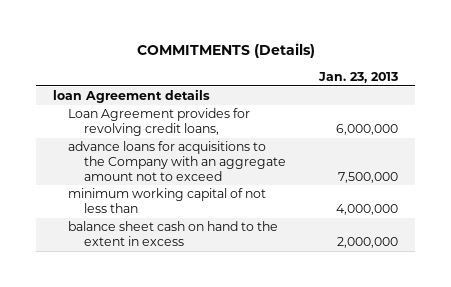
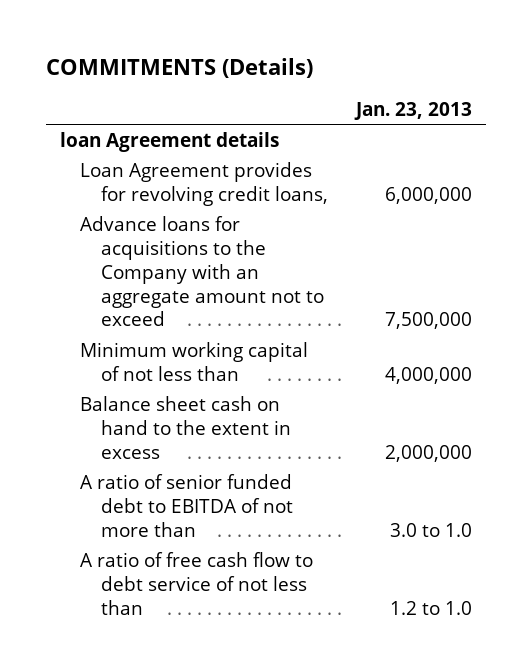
- advance loans for acquisitions to the Company with an aggregate amount not to exceed | 7,500,000
- minimum working capital of not less than | 4,000,000
- balance sheet cash on hand to the extent in excess | 2,000,000
+ Advance loans for acquisitions to the Company with an aggregate amount not to exceed | 7,500,000
+ Minimum working capital of not less than | 4,000,000
+ Balance sheet cash on hand to the extent in excess | 2,000,000
+ A ratio of senior funded debt to EBITDA of not more than | 3.0 to 1.0
+ A ratio of free cash flow to debt service of not less than | 1.2 to 1.0

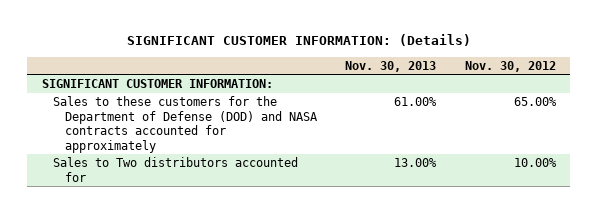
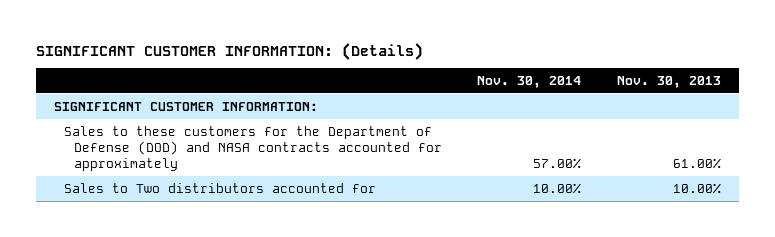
- | Nov. 30, 2013 | Nov. 30, 2012
+ | Nov. 30, 2014 | Nov. 30, 2013
- Sales to Two distributors accounted for | 13.00% | 10.00%
+ Sales to Two distributors accounted for | 10.00% | 10.00%

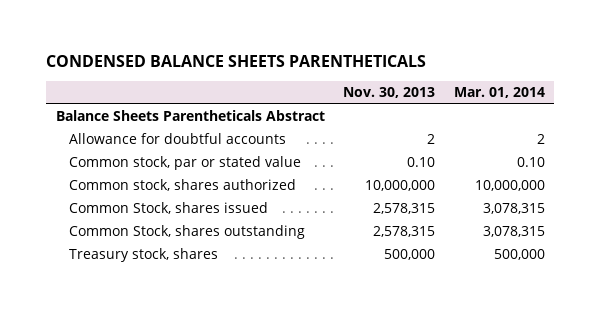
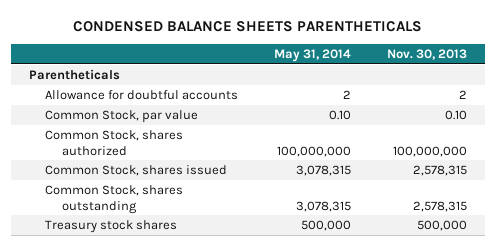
- | Nov. 30, 2013 | Mar. 01, 2014
+ | May 31, 2014 | Nov. 30, 2013
- Balance Sheets Parentheticals Abstract
+ Parentheticals
- Common stock, par or stated value | 0.10 | 0.10
- Common stock, shares authorized | 10,000,000 | 10,000,000
+ Common Stock, par value | 0.10 | 0.10
+ Common Stock, shares authorized | 100,000,000 | 100,000,000
- Treasury stock, shares | 500,000 | 500,000
+ Treasury stock shares | 500,000 | 500,000

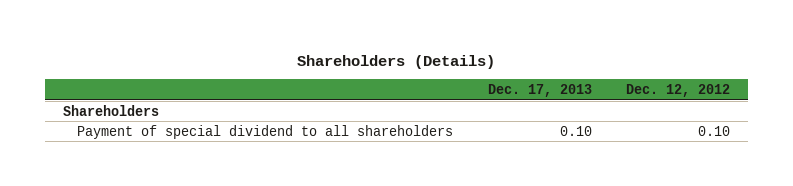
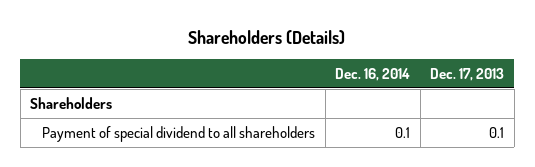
- | Dec. 17, 2013 | Dec. 12, 2012
+ | Dec. 16, 2014 | Dec. 17, 2013
- Payment of special dividend to all shareholders | 0.10 | 0.10
+ Payment of special dividend to all shareholders | 0.1 | 0.1

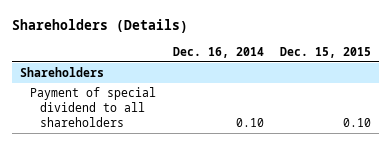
- | Dec. 16, 2014 | Dec. 17, 2013
+ | Dec. 16, 2014 | Dec. 15, 2015
- Payment of special dividend to all shareholders | 0.1 | 0.1
+ Payment of special dividend to all shareholders | 0.10 | 0.10

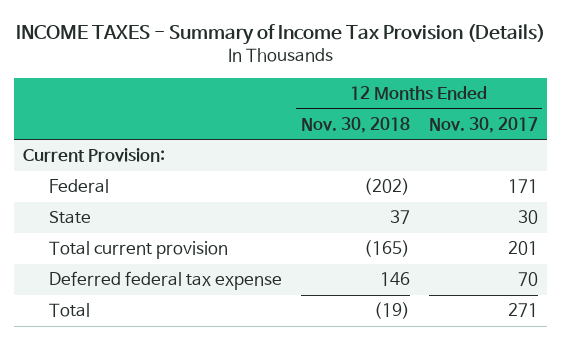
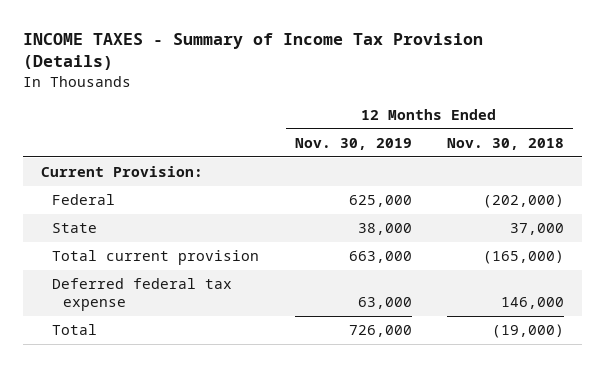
- | 12 Months Ended Nov. 30, 2018 | 12 Months Ended Nov. 30, 2017
+ | 12 Months Ended Nov. 30, 2019 | 12 Months Ended Nov. 30, 2018
- Federal | (202) | 171
- State | 37 | 30
- Total current provision | (165) | 201
- Deferred federal tax expense | 146 | 70
- Total | (19) | 271
+ Federal | 625,000 | (202,000)
+ State | 38,000 | 37,000
+ Total current provision | 663,000 | (165,000)
+ Deferred federal tax expense | 63,000 | 146,000
+ Total | 726,000 | (19,000)

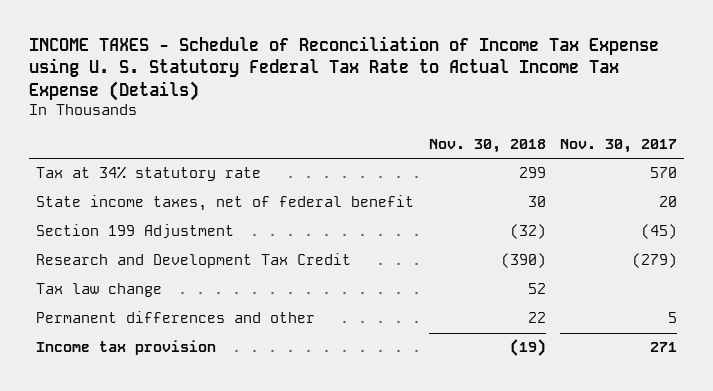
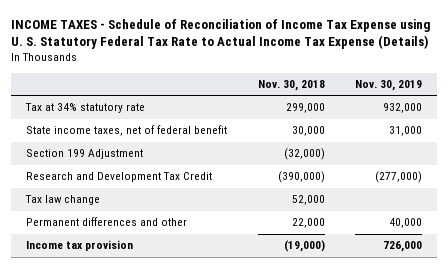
- | Nov. 30, 2018 | Nov. 30, 2017
+ | Nov. 30, 2018 | Nov. 30, 2019
- Tax at 34% statutory rate | 299 | 570
- State income taxes, net of federal benefit | 30 | 20
- Section 199 Adjustment | (32) | (45)
- Research and Development Tax Credit | (390) | (279)
- Tax law change | 52 |
- Permanent differences and other | 22 | 5
- Income tax provision | (19) | 271
+ Tax at 34% statutory rate | 299,000 | 932,000
+ State income taxes, net of federal benefit | 30,000 | 31,000
+ Section 199 Adjustment | (32,000) |
+ Research and Development Tax Credit | (390,000) | (277,000)
+ Tax law change | 52,000 |
+ Permanent differences and other | 22,000 | 40,000
+ Income tax provision | (19,000) | 726,000

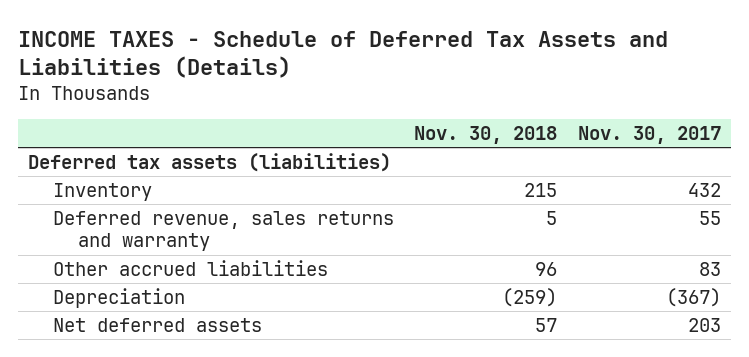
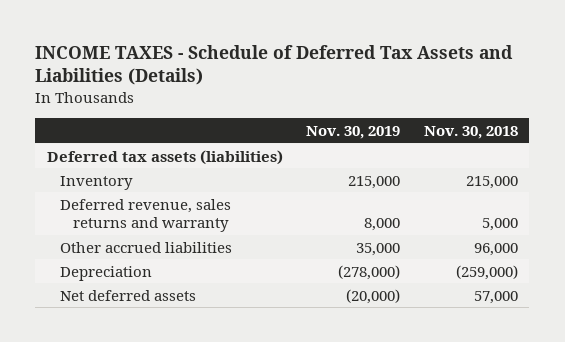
- | Nov. 30, 2018 | Nov. 30, 2017
+ | Nov. 30, 2019 | Nov. 30, 2018
- Inventory | 215 | 432
- Deferred revenue, sales returns and warranty | 5 | 55
- Other accrued liabilities | 96 | 83
- Depreciation | (259) | (367)
- Net deferred assets | 57 | 203
+ Inventory | 215,000 | 215,000
+ Deferred revenue, sales returns and warranty | 8,000 | 5,000
+ Other accrued liabilities | 35,000 | 96,000
+ Depreciation | (278,000) | (259,000)
+ Net deferred assets | (20,000) | 57,000

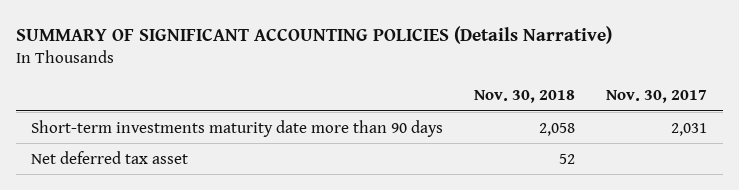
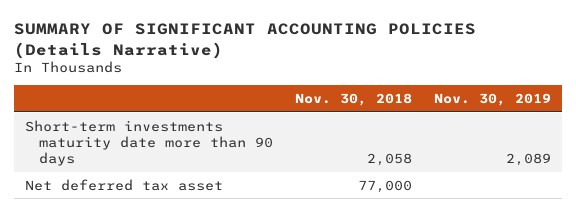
- | Nov. 30, 2018 | Nov. 30, 2017
+ | Nov. 30, 2018 | Nov. 30, 2019
- Net deferred tax asset | 52 |
+ Net deferred tax asset | 77,000 |

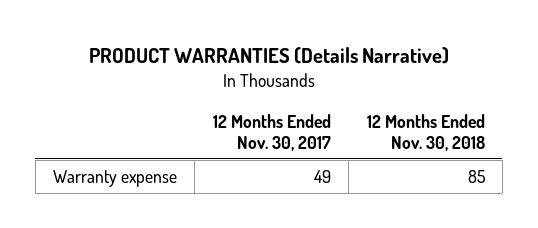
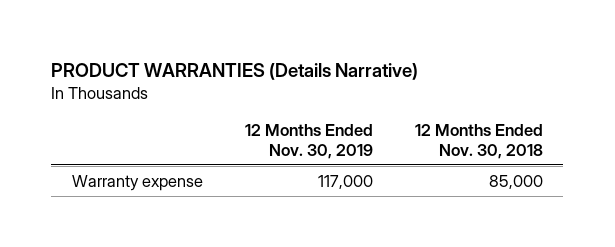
- | 12 Months Ended Nov. 30, 2017 | 12 Months Ended Nov. 30, 2018
+ | 12 Months Ended Nov. 30, 2019 | 12 Months Ended Nov. 30, 2018
- Warranty expense | 49 | 85
+ Warranty expense | 117,000 | 85,000

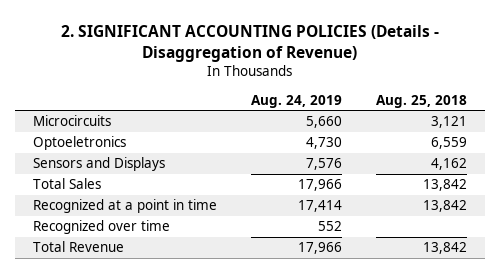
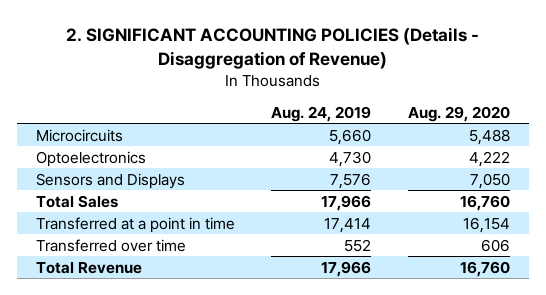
- | Aug. 24, 2019 | Aug. 25, 2018
+ | Aug. 24, 2019 | Aug. 29, 2020
- Optoeletronics | 4,730 | 6,559
+ Optoelectronics | 4,730 | 4,222
- Recognized at a point in time | 17,414 | 13,842
- Recognized over time | 552 |
+ Transferred at a point in time | 17,414 | 16,154
+ Transferred over time | 552 | 606

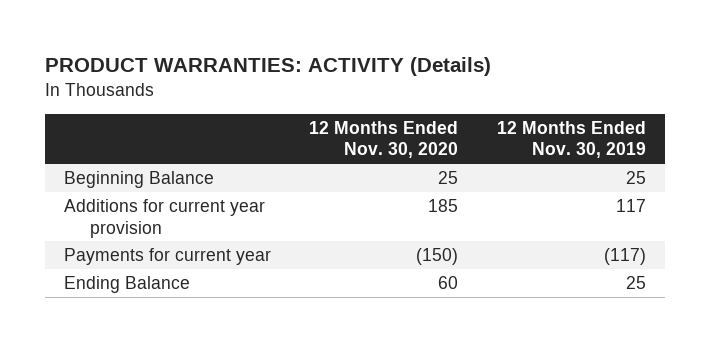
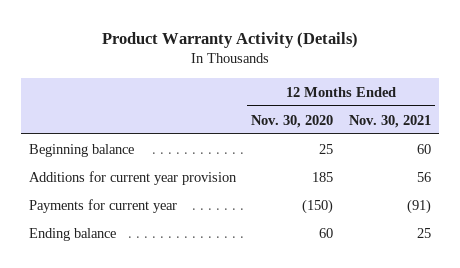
- PRODUCT WARRANTIES: ACTIVITY (Details)
+ Product Warranty Activity (Details)
- | 12 Months Ended Nov. 30, 2020 | 12 Months Ended Nov. 30, 2019
+ | 12 Months Ended Nov. 30, 2020 | 12 Months Ended Nov. 30, 2021
- Beginning Balance | 25 | 25
+ Beginning balance | 25 | 60
- Ending Balance | 60 | 25
+ Ending balance | 60 | 25

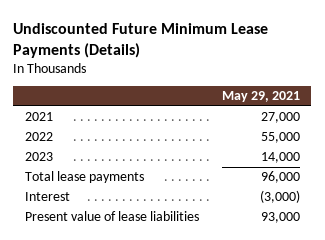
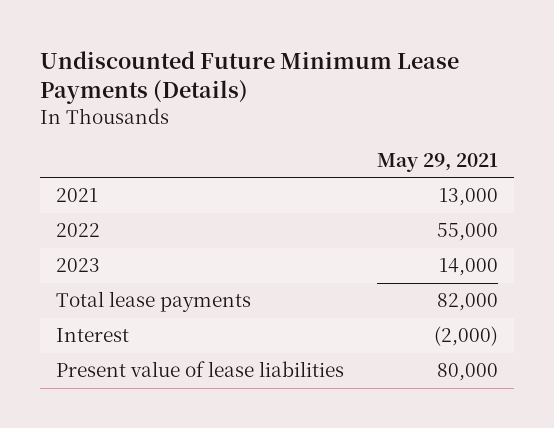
- 2021 | 27,000
+ 2021 | 13,000
- Total lease payments | 96,000
- Interest | (3,000)
- Present value of lease liabilities | 93,000
+ Total lease payments | 82,000
+ Interest | (2,000)
+ Present value of lease liabilities | 80,000

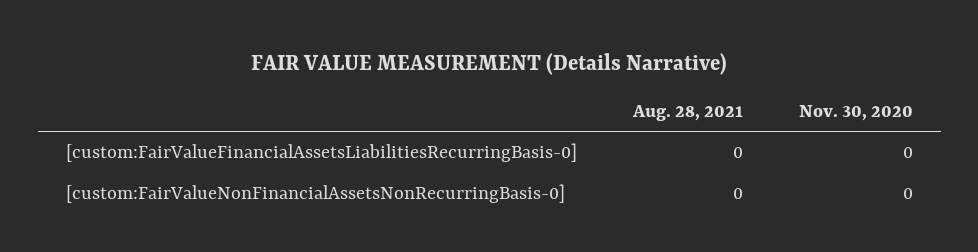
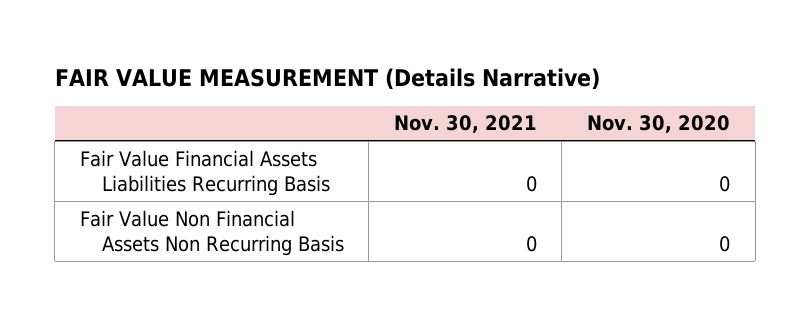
- | Aug. 28, 2021 | Nov. 30, 2020
+ | Nov. 30, 2021 | Nov. 30, 2020
- [custom:FairValueFinancialAssetsLiabilitiesRecurringBasis-0] | 0 | 0
- [custom:FairValueNonFinancialAssetsNonRecurringBasis-0] | 0 | 0
+ Fair Value Financial Assets Liabilities Recurring Basis | 0 | 0
+ Fair Value Non Financial Assets Non Recurring Basis | 0 | 0

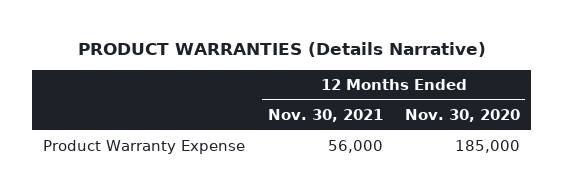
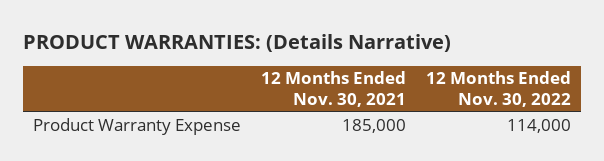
- PRODUCT WARRANTIES (Details Narrative)
+ PRODUCT WARRANTIES: (Details Narrative)
- | 12 Months Ended Nov. 30, 2021 | 12 Months Ended Nov. 30, 2020
+ | 12 Months Ended Nov. 30, 2021 | 12 Months Ended Nov. 30, 2022
- Product Warranty Expense | 56,000 | 185,000
+ Product Warranty Expense | 185,000 | 114,000

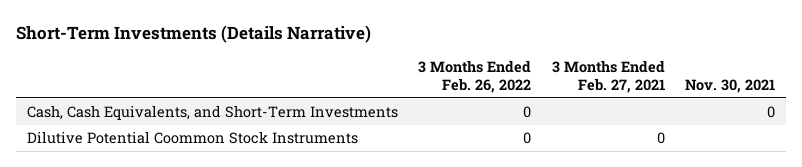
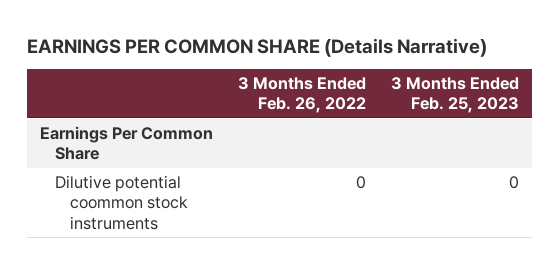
- Short-Term Investments (Details Narrative)
+ EARNINGS PER COMMON SHARE (Details Narrative)
- | 3 Months Ended Feb. 26, 2022 | 3 Months Ended Feb. 27, 2021 | Nov. 30, 2021
+ | 3 Months Ended Feb. 26, 2022 | 3 Months Ended Feb. 25, 2023
- Cash, Cash Equivalents, and Short-Term Investments | 0 | | 0
- Dilutive Potential Coommon Stock Instruments | 0 | 0 |
+ Earnings Per Common Share
+ Dilutive potential coommon stock instruments | 0 | 0

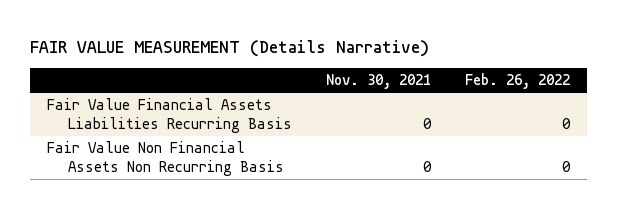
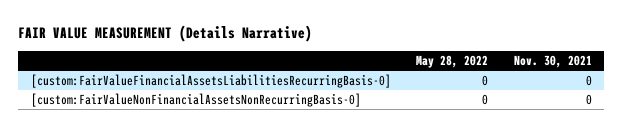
- | Nov. 30, 2021 | Feb. 26, 2022
+ | May 28, 2022 | Nov. 30, 2021
- Fair Value Financial Assets Liabilities Recurring Basis | 0 | 0
- Fair Value Non Financial Assets Non Recurring Basis | 0 | 0
+ [custom:FairValueFinancialAssetsLiabilitiesRecurringBasis-0] | 0 | 0
+ [custom:FairValueNonFinancialAssetsNonRecurringBasis-0] | 0 | 0

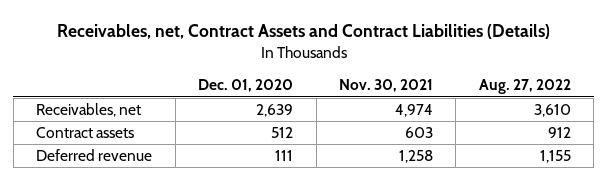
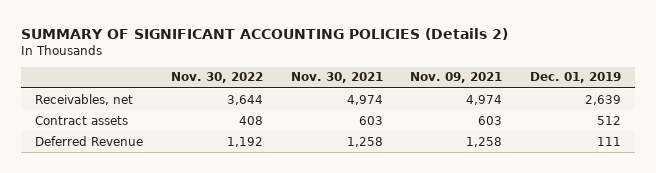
- Receivables, net, Contract Assets and Contract Liabilities (Details)
+ SUMMARY OF SIGNIFICANT ACCOUNTING POLICIES (Details 2)
- | Dec. 01, 2020 | Nov. 30, 2021 | Aug. 27, 2022
+ | Nov. 30, 2022 | Nov. 30, 2021 | Nov. 09, 2021 | Dec. 01, 2019
- Deferred revenue | 111 | 1,258 | 1,155
+ Deferred Revenue | 1,192 | 1,258 | 1,258 | 111

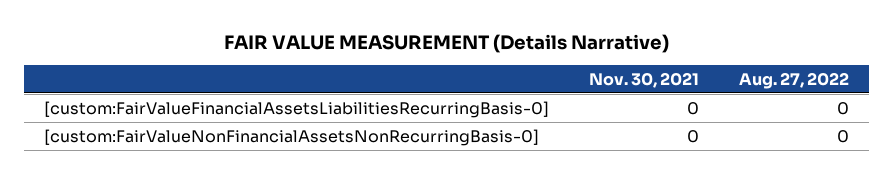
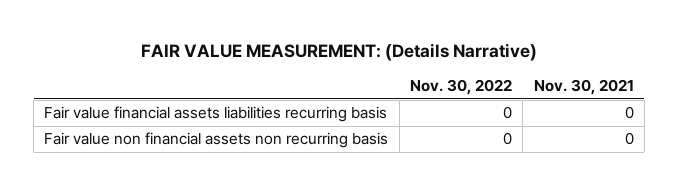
- FAIR VALUE MEASUREMENT (Details Narrative)
+ FAIR VALUE MEASUREMENT: (Details Narrative)
- | Nov. 30, 2021 | Aug. 27, 2022
+ | Nov. 30, 2022 | Nov. 30, 2021
- [custom:FairValueFinancialAssetsLiabilitiesRecurringBasis-0] | 0 | 0
- [custom:FairValueNonFinancialAssetsNonRecurringBasis-0] | 0 | 0
+ Fair value financial assets liabilities recurring basis | 0 | 0
+ Fair value non financial assets non recurring basis | 0 | 0

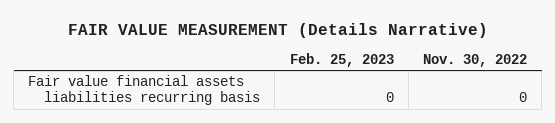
- FAIR VALUE MEASUREMENT: (Details Narrative)
+ FAIR VALUE MEASUREMENT (Details Narrative)
- | Nov. 30, 2022 | Nov. 30, 2021
+ | Feb. 25, 2023 | Nov. 30, 2022
- Fair value non financial assets non recurring basis | 0 | 0

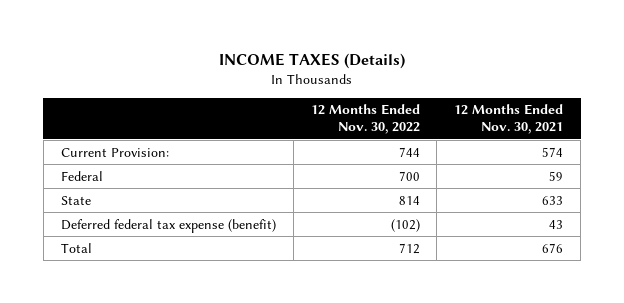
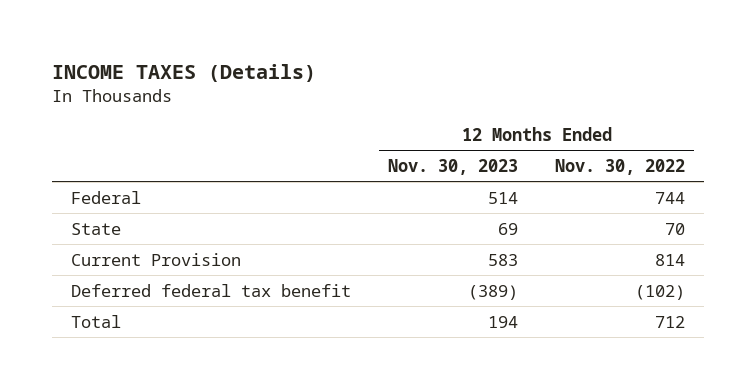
- | 12 Months Ended Nov. 30, 2022 | 12 Months Ended Nov. 30, 2021
+ | 12 Months Ended Nov. 30, 2023 | 12 Months Ended Nov. 30, 2022
- Current Provision: | 744 | 574
- Federal | 700 | 59
- State | 814 | 633
- Deferred federal tax expense (benefit) | (102) | 43
+ Federal | 514 | 744
+ State | 69 | 70
+ Current Provision | 583 | 814
+ Deferred federal tax benefit | (389) | (102)

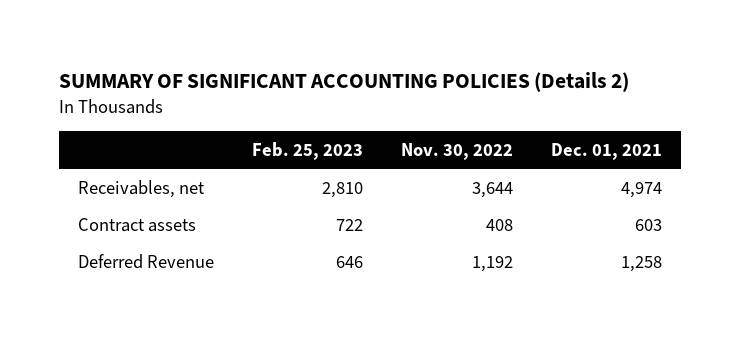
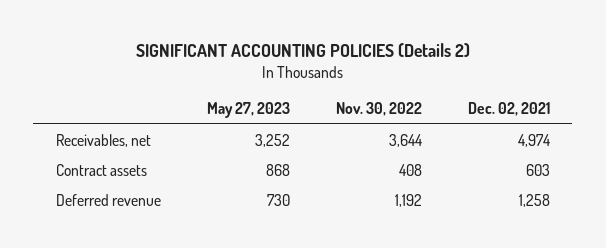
- SUMMARY OF SIGNIFICANT ACCOUNTING POLICIES (Details 2)
+ SIGNIFICANT ACCOUNTING POLICIES (Details 2)
- | Feb. 25, 2023 | Nov. 30, 2022 | Dec. 01, 2021
+ | May 27, 2023 | Nov. 30, 2022 | Dec. 02, 2021
- Deferred Revenue | 646 | 1,192 | 1,258
+ Deferred revenue | 730 | 1,192 | 1,258

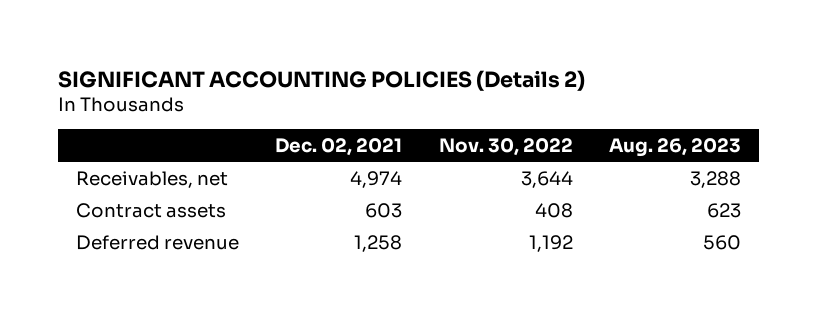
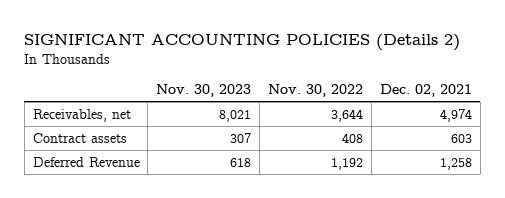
- | Dec. 02, 2021 | Nov. 30, 2022 | Aug. 26, 2023
+ | Nov. 30, 2023 | Nov. 30, 2022 | Dec. 02, 2021
- Deferred revenue | 1,258 | 1,192 | 560
+ Deferred Revenue | 618 | 1,192 | 1,258

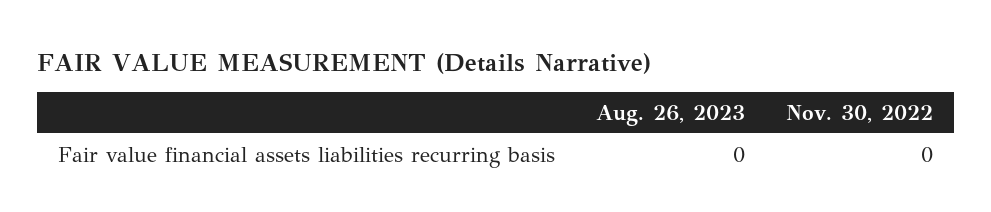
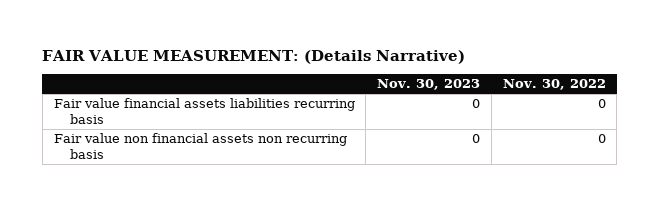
- FAIR VALUE MEASUREMENT (Details Narrative)
+ FAIR VALUE MEASUREMENT: (Details Narrative)
- | Aug. 26, 2023 | Nov. 30, 2022
+ | Nov. 30, 2023 | Nov. 30, 2022
+ Fair value non financial assets non recurring basis | 0 | 0

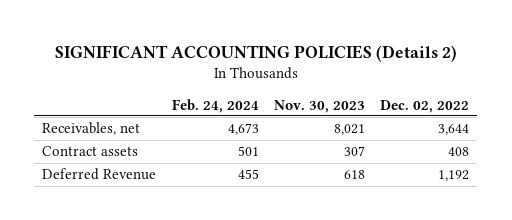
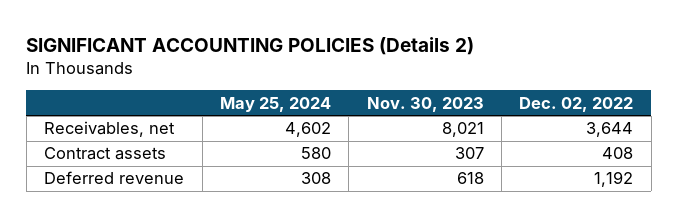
- | Feb. 24, 2024 | Nov. 30, 2023 | Dec. 02, 2022
+ | May 25, 2024 | Nov. 30, 2023 | Dec. 02, 2022
- Deferred Revenue | 455 | 618 | 1,192
+ Deferred revenue | 308 | 618 | 1,192

